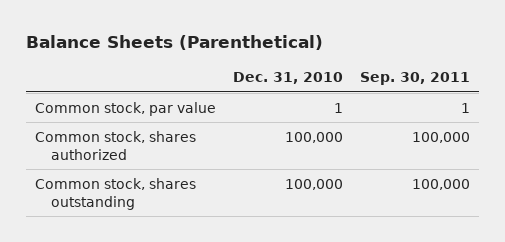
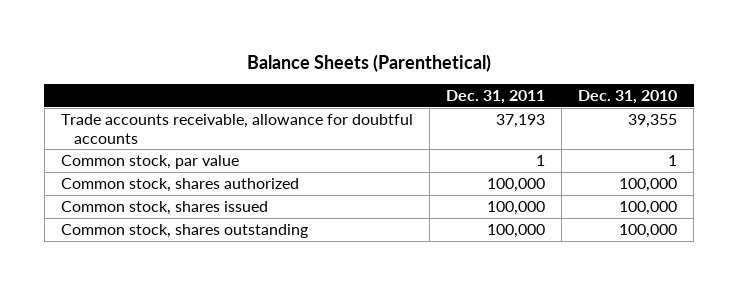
- | Dec. 31, 2010 | Sep. 30, 2011
+ | Dec. 31, 2011 | Dec. 31, 2010
+ Trade accounts receivable, allowance for doubtful accounts | 37,193 | 39,355
+ Common stock, shares issued | 100,000 | 100,000

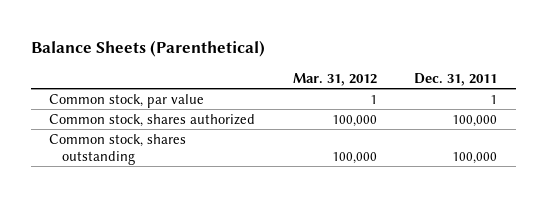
- | Dec. 31, 2011 | Dec. 31, 2010
+ | Mar. 31, 2012 | Dec. 31, 2011
- Trade accounts receivable, allowance for doubtful accounts | 37,193 | 39,355
- Common stock, shares issued | 100,000 | 100,000

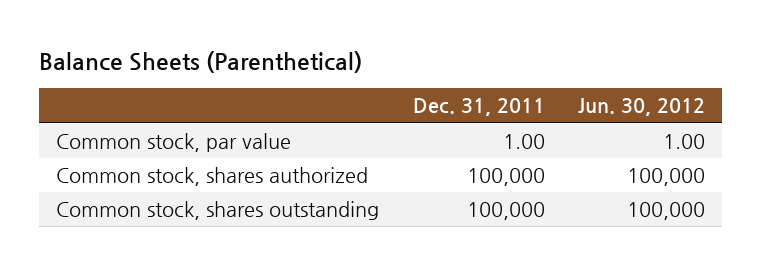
- | Mar. 31, 2012 | Dec. 31, 2011
+ | Dec. 31, 2011 | Jun. 30, 2012
- Common stock, par value | 1 | 1
+ Common stock, par value | 1.00 | 1.00

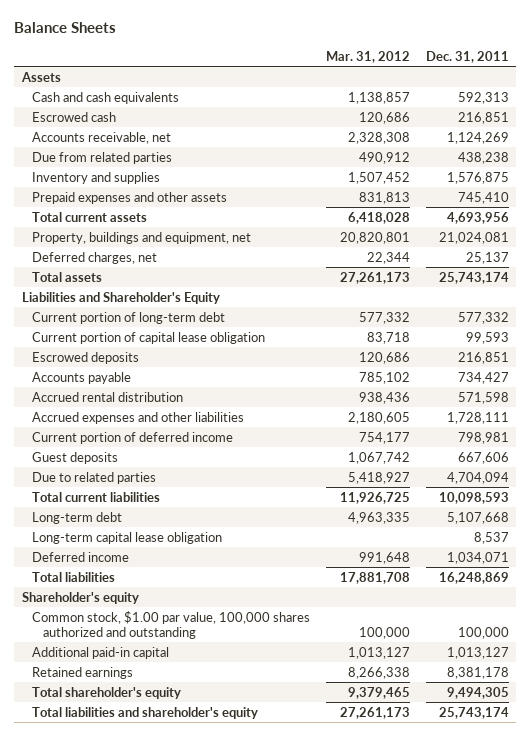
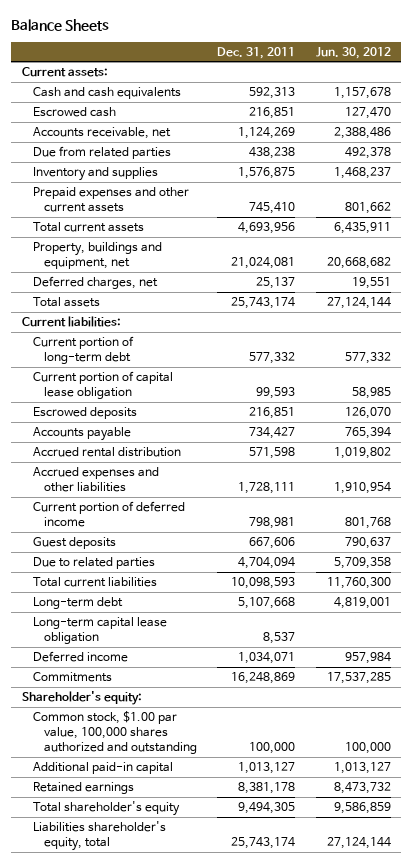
- | Mar. 31, 2012 | Dec. 31, 2011
+ | Dec. 31, 2011 | Jun. 30, 2012
- Assets
+ Current assets:
- Prepaid expenses and other assets | 831,813 | 745,410
+ Prepaid expenses and other current assets | 745,410 | 801,662
- Liabilities and Shareholder's Equity
+ Current liabilities:
- Total liabilities | 17,881,708 | 16,248,869
- Shareholder's equity
+ Commitments | 16,248,869 | 17,537,285
+ Shareholder's equity:
- Total liabilities and shareholder's equity | 27,261,173 | 25,743,174
+ Liabilities shareholder's equity, total | 25,743,174 | 27,124,144

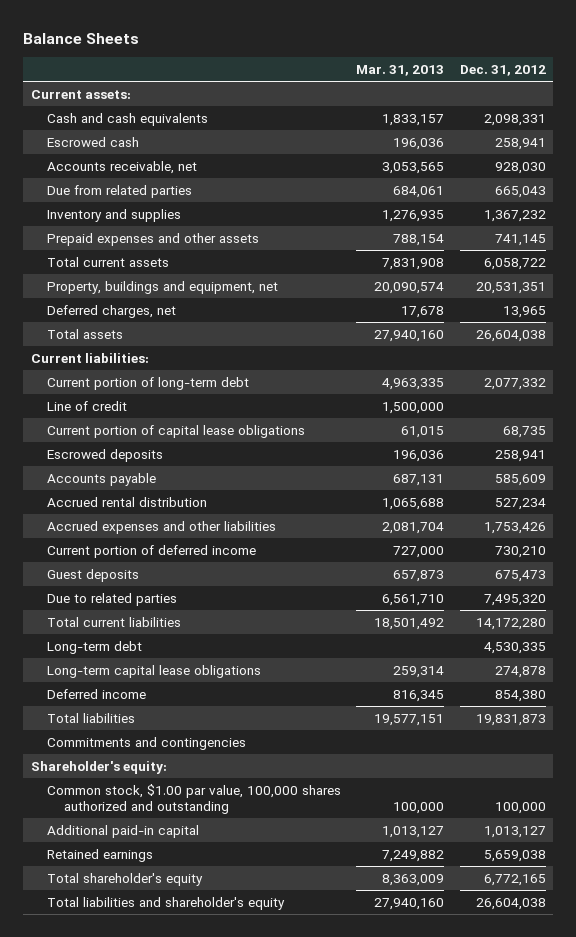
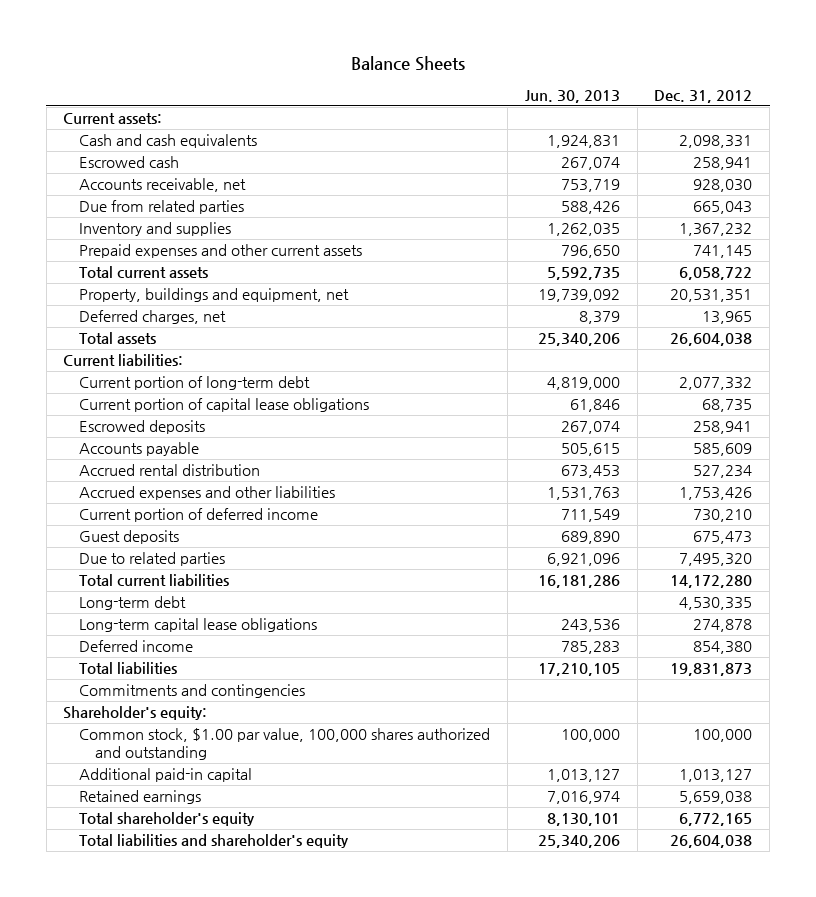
- | Mar. 31, 2013 | Dec. 31, 2012
+ | Jun. 30, 2013 | Dec. 31, 2012
- Prepaid expenses and other assets | 788,154 | 741,145
+ Prepaid expenses and other current assets | 796,650 | 741,145
- Line of credit | 1,500,000 |

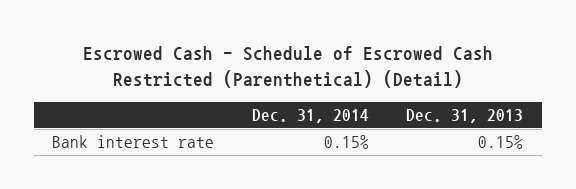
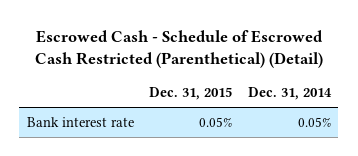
- | Dec. 31, 2014 | Dec. 31, 2013
+ | Dec. 31, 2015 | Dec. 31, 2014
- Bank interest rate | 0.15% | 0.15%
+ Bank interest rate | 0.05% | 0.05%

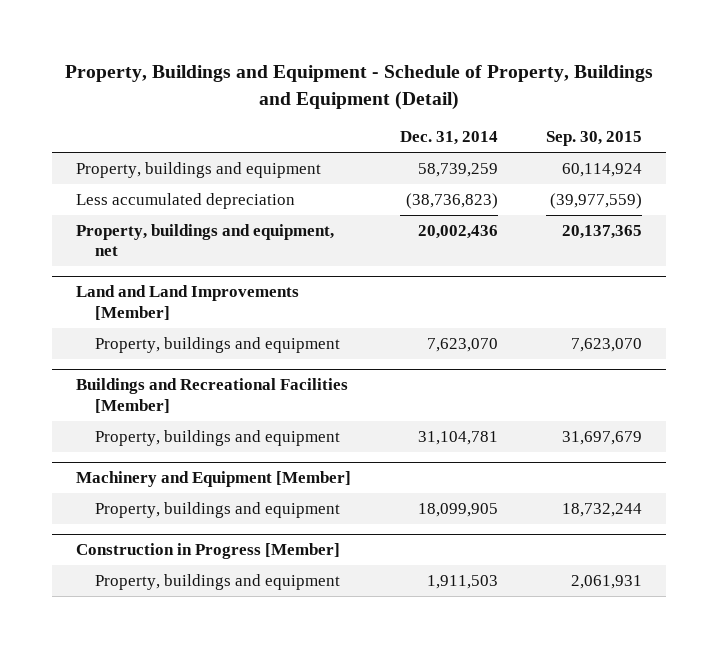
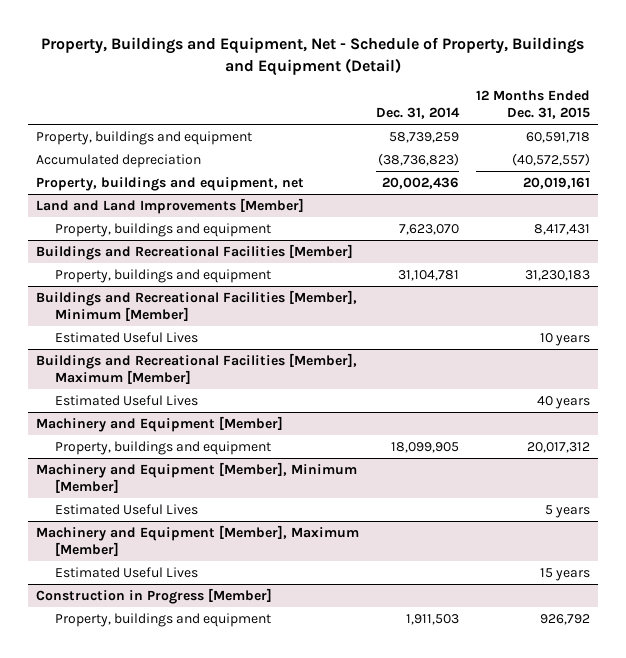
- Property, Buildings and Equipment - Schedule of Property, Buildings and Equipment (Detail)
+ Property, Buildings and Equipment, Net - Schedule of Property, Buildings and Equipment (Detail)
- | Dec. 31, 2014 | Sep. 30, 2015
+ | Dec. 31, 2014 | 12 Months Ended Dec. 31, 2015
- Less accumulated depreciation | (38,736,823) | (39,977,559)
+ Accumulated depreciation | (38,736,823) | (40,572,557)
+ Buildings and Recreational Facilities [Member], Minimum [Member]
+ Estimated Useful Lives | | 10 years
+ Buildings and Recreational Facilities [Member], Maximum [Member]
+ Estimated Useful Lives | | 40 years
+ Machinery and Equipment [Member], Minimum [Member]
+ Estimated Useful Lives | | 5 years
+ Machinery and Equipment [Member], Maximum [Member]
+ Estimated Useful Lives | | 15 years

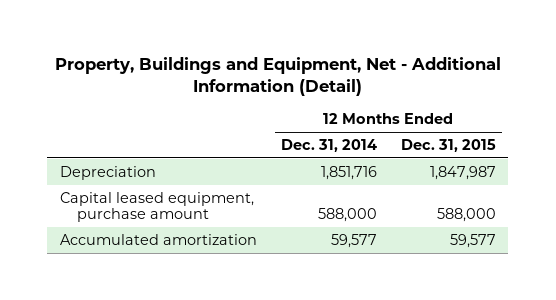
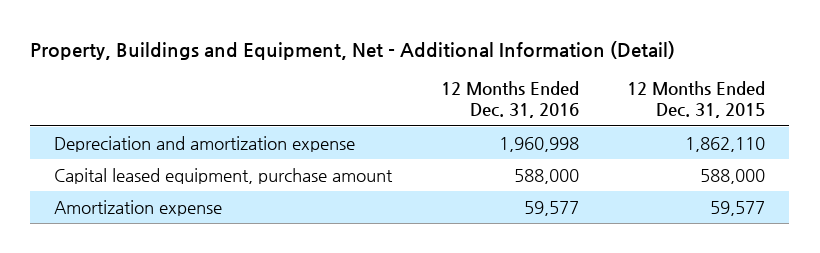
- | 12 Months Ended Dec. 31, 2014 | 12 Months Ended Dec. 31, 2015
+ | 12 Months Ended Dec. 31, 2016 | 12 Months Ended Dec. 31, 2015
- Depreciation | 1,851,716 | 1,847,987
+ Depreciation and amortization expense | 1,960,998 | 1,862,110
- Accumulated amortization | 59,577 | 59,577
+ Amortization expense | 59,577 | 59,577

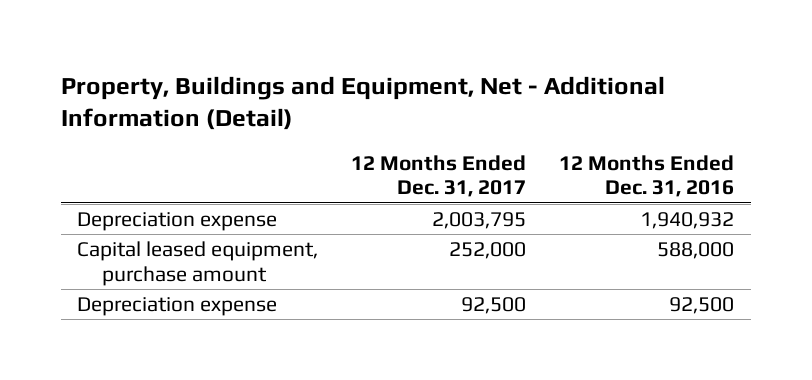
- | 12 Months Ended Dec. 31, 2016 | 12 Months Ended Dec. 31, 2015
+ | 12 Months Ended Dec. 31, 2017 | 12 Months Ended Dec. 31, 2016
- Depreciation and amortization expense | 1,960,998 | 1,862,110
+ Depreciation expense | 2,003,795 | 1,940,932
- Amortization expense | 59,577 | 59,577
+ Depreciation expense | 92,500 | 92,500

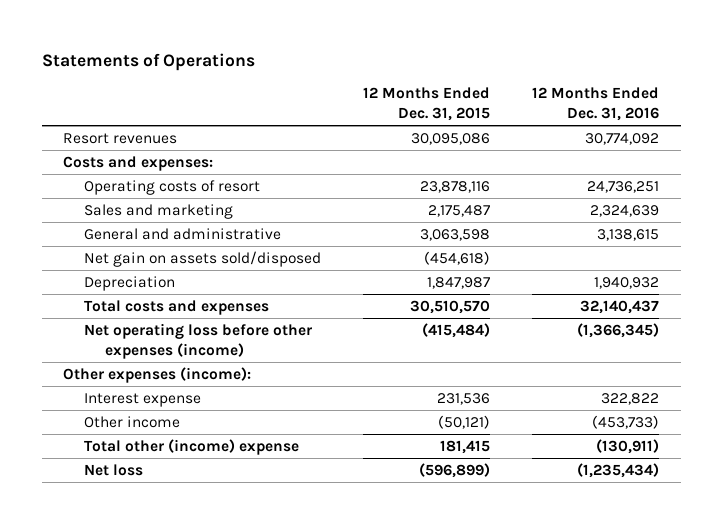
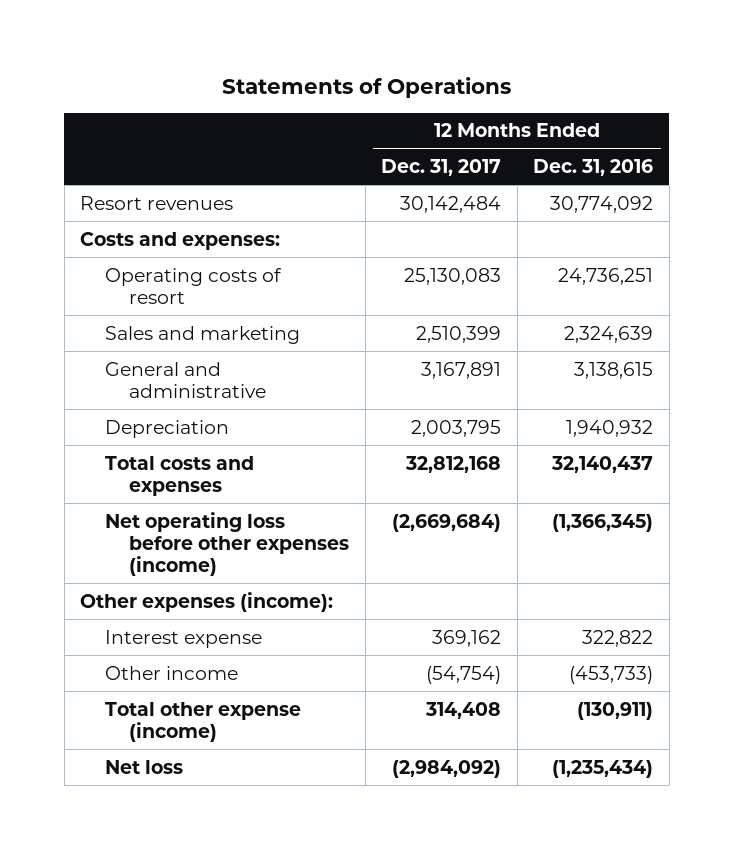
- | 12 Months Ended Dec. 31, 2015 | 12 Months Ended Dec. 31, 2016
+ | 12 Months Ended Dec. 31, 2017 | 12 Months Ended Dec. 31, 2016
- Net gain on assets sold/disposed | (454,618) |
- Total other (income) expense | 181,415 | (130,911)
+ Total other expense (income) | 314,408 | (130,911)

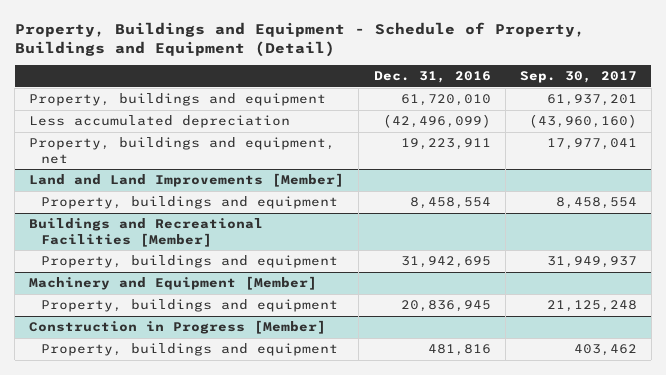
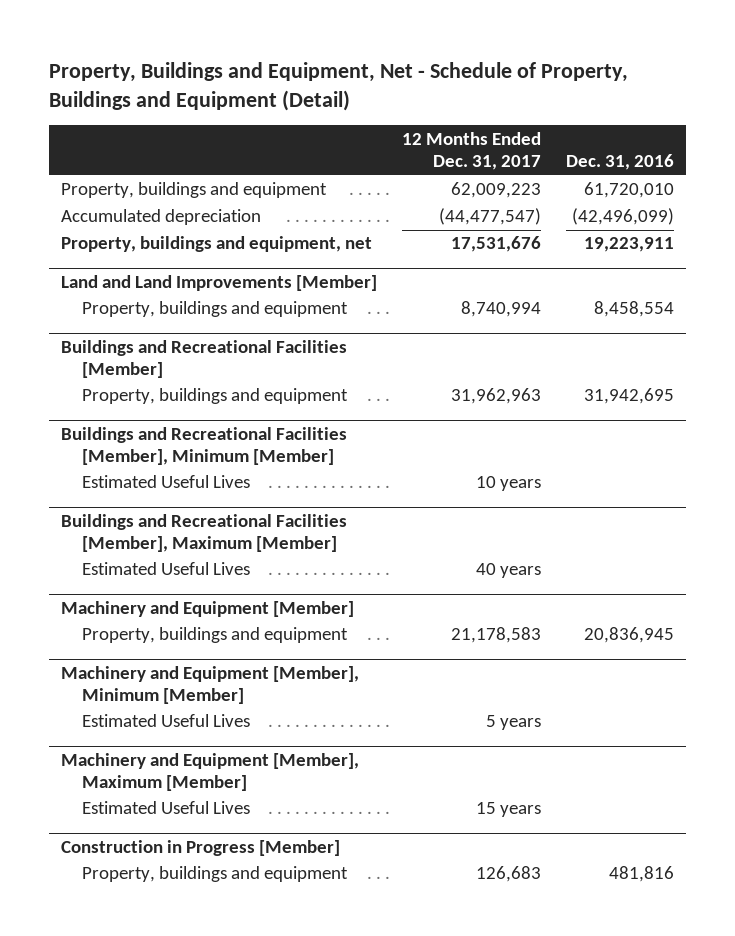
- Property, Buildings and Equipment - Schedule of Property, Buildings and Equipment (Detail)
+ Property, Buildings and Equipment, Net - Schedule of Property, Buildings and Equipment (Detail)
- | Dec. 31, 2016 | Sep. 30, 2017
+ | 12 Months Ended Dec. 31, 2017 | Dec. 31, 2016
- Less accumulated depreciation | (42,496,099) | (43,960,160)
+ Accumulated depreciation | (44,477,547) | (42,496,099)
+ Buildings and Recreational Facilities [Member], Minimum [Member]
+ Estimated Useful Lives | 10 years |
+ Buildings and Recreational Facilities [Member], Maximum [Member]
+ Estimated Useful Lives | 40 years |
+ Machinery and Equipment [Member], Minimum [Member]
+ Estimated Useful Lives | 5 years |
+ Machinery and Equipment [Member], Maximum [Member]
+ Estimated Useful Lives | 15 years |

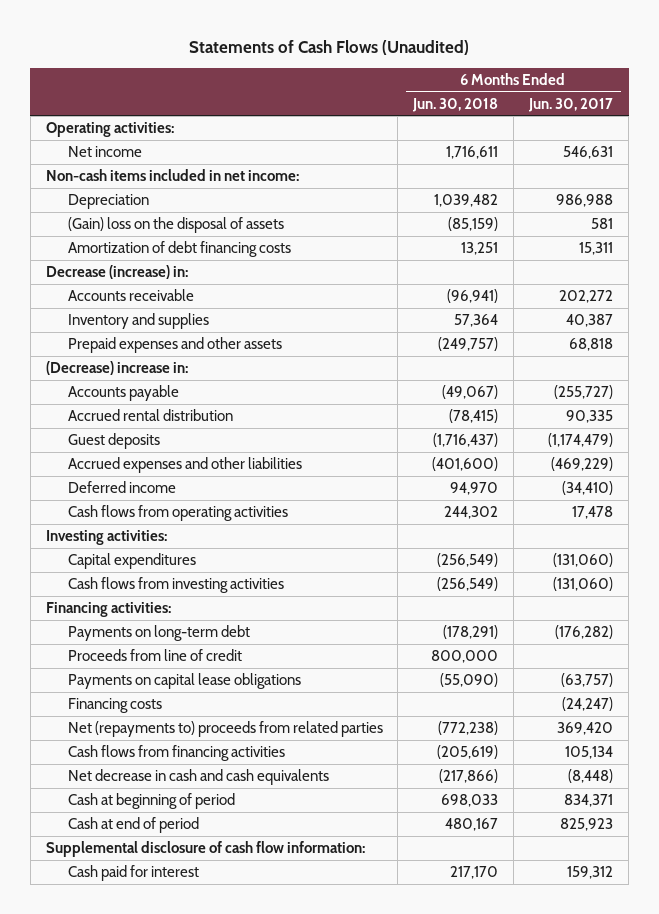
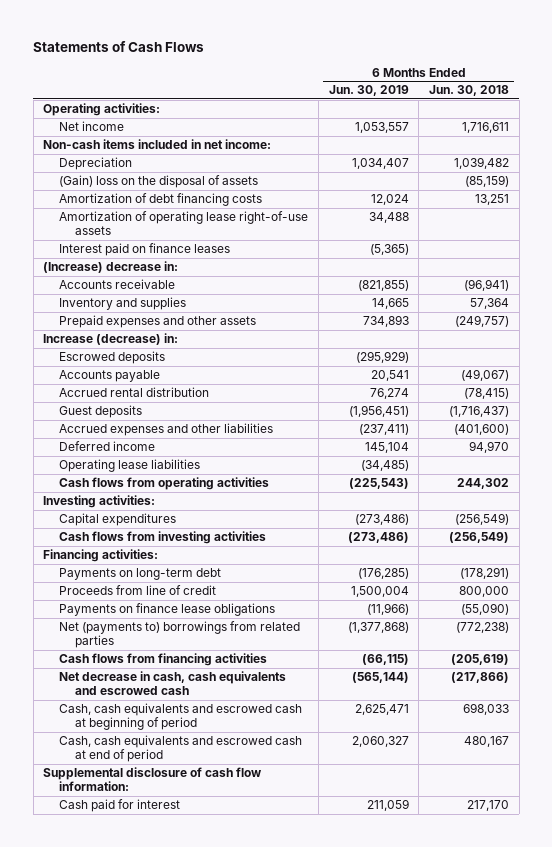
- Statements of Cash Flows (Unaudited)
+ Statements of Cash Flows
- | 6 Months Ended Jun. 30, 2018 | 6 Months Ended Jun. 30, 2017
+ | 6 Months Ended Jun. 30, 2019 | 6 Months Ended Jun. 30, 2018
- Decrease (increase) in:
+ Amortization of operating lease right-of-use assets | 34,488 |
+ Interest paid on finance leases | (5,365) |
+ (Increase) decrease in:
- (Decrease) increase in:
+ Increase (decrease) in:
+ Escrowed deposits | (295,929) |
+ Operating lease liabilities | (34,485) |
- Payments on capital lease obligations | (55,090) | (63,757)
- Financing costs | | (24,247)
- Net (repayments to) proceeds from related parties | (772,238) | 369,420
+ Payments on finance lease obligations | (11,966) | (55,090)
+ Net (payments to) borrowings from related parties | (1,377,868) | (772,238)
- Net decrease in cash and cash equivalents | (217,866) | (8,448)
- Cash at beginning of period | 698,033 | 834,371
- Cash at end of period | 480,167 | 825,923
+ Net decrease in cash, cash equivalents and escrowed cash | (565,144) | (217,866)
+ Cash, cash equivalents and escrowed cash at beginning of period | 2,625,471 | 698,033
+ Cash, cash equivalents and escrowed cash at end of period | 2,060,327 | 480,167

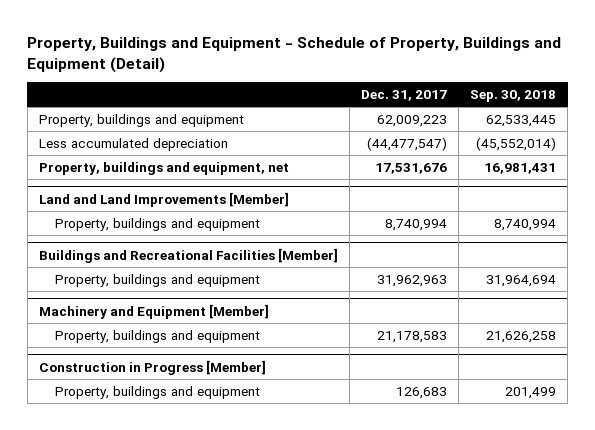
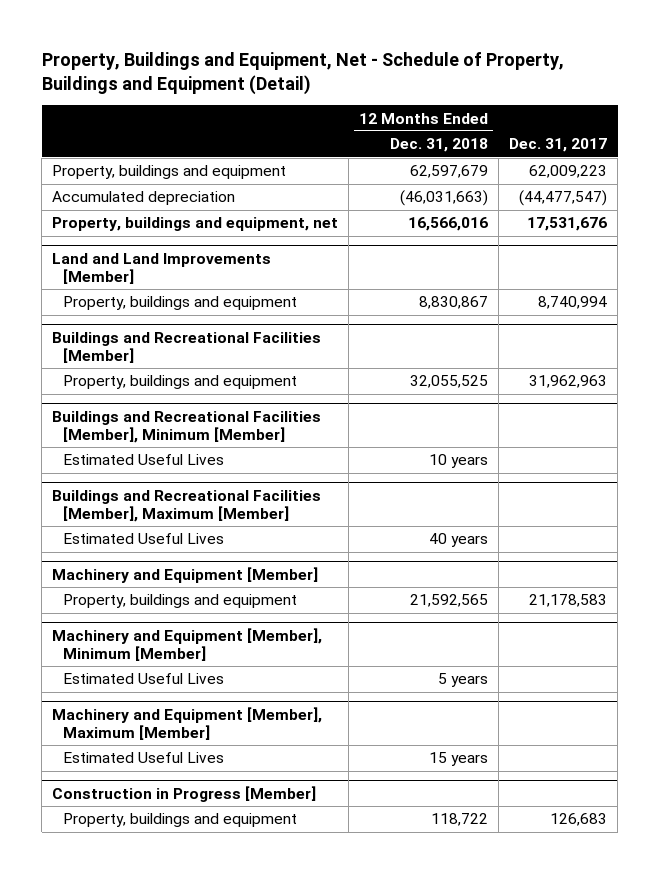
- Property, Buildings and Equipment - Schedule of Property, Buildings and Equipment (Detail)
+ Property, Buildings and Equipment, Net - Schedule of Property, Buildings and Equipment (Detail)
- | Dec. 31, 2017 | Sep. 30, 2018
+ | 12 Months Ended Dec. 31, 2018 | Dec. 31, 2017
- Less accumulated depreciation | (44,477,547) | (45,552,014)
+ Accumulated depreciation | (46,031,663) | (44,477,547)
+ Buildings and Recreational Facilities [Member], Minimum [Member]
+ Estimated Useful Lives | 10 years |
+ Buildings and Recreational Facilities [Member], Maximum [Member]
+ Estimated Useful Lives | 40 years |
+ Machinery and Equipment [Member], Minimum [Member]
+ Estimated Useful Lives | 5 years |
+ Machinery and Equipment [Member], Maximum [Member]
+ Estimated Useful Lives | 15 years |

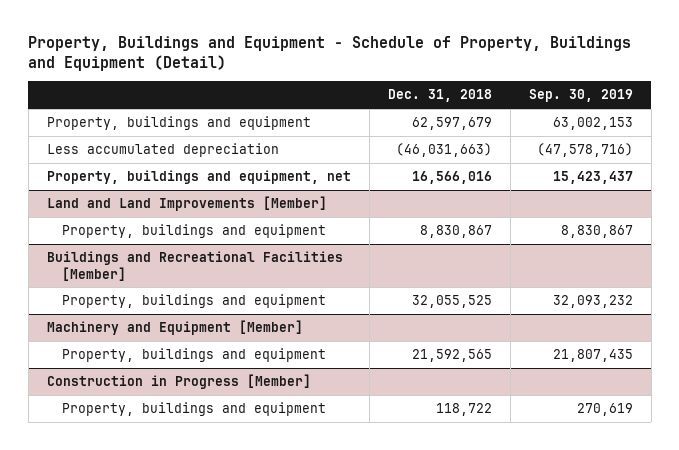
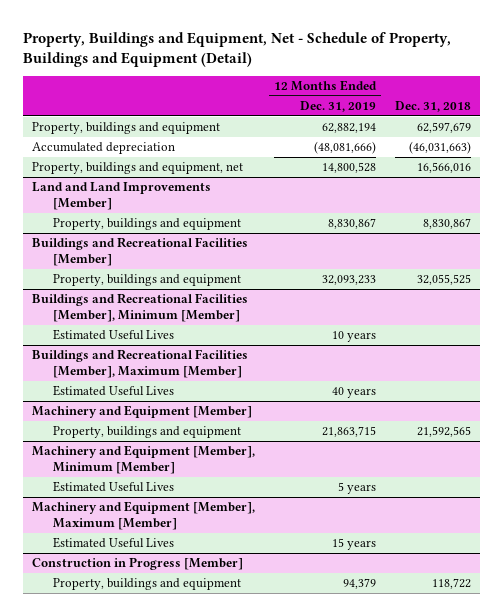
- Property, Buildings and Equipment - Schedule of Property, Buildings and Equipment (Detail)
+ Property, Buildings and Equipment, Net - Schedule of Property, Buildings and Equipment (Detail)
- | Dec. 31, 2018 | Sep. 30, 2019
+ | 12 Months Ended Dec. 31, 2019 | Dec. 31, 2018
- Less accumulated depreciation | (46,031,663) | (47,578,716)
+ Accumulated depreciation | (48,081,666) | (46,031,663)
+ Buildings and Recreational Facilities [Member], Minimum [Member]
+ Estimated Useful Lives | 10 years |
+ Buildings and Recreational Facilities [Member], Maximum [Member]
+ Estimated Useful Lives | 40 years |
+ Machinery and Equipment [Member], Minimum [Member]
+ Estimated Useful Lives | 5 years |
+ Machinery and Equipment [Member], Maximum [Member]
+ Estimated Useful Lives | 15 years |

